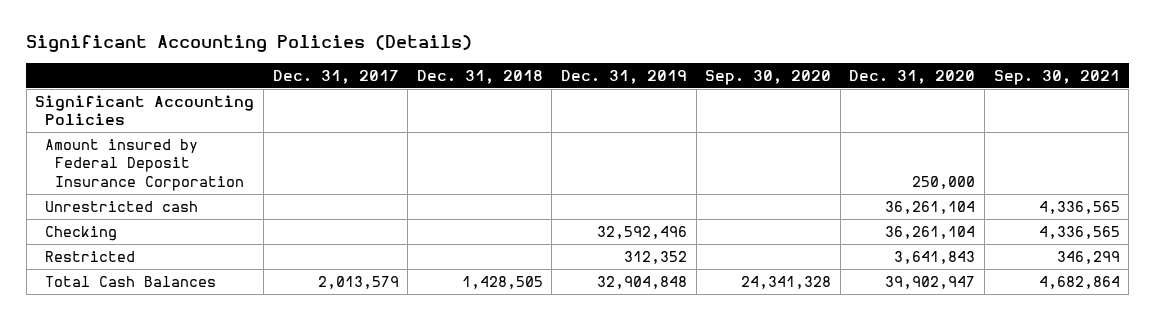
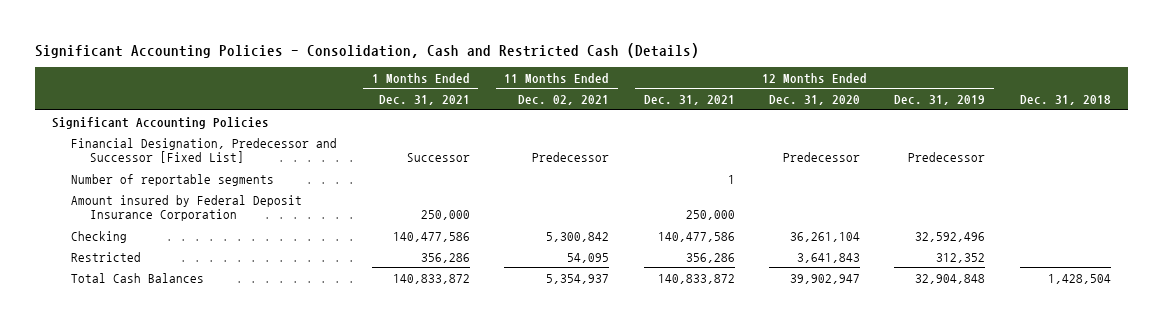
- Significant Accounting Policies (Details)
+ Significant Accounting Policies - Consolidation, Cash and Restricted Cash (Details)
- | Dec. 31, 2017 | Dec. 31, 2018 | Dec. 31, 2019 | Sep. 30, 2020 | Dec. 31, 2020 | Sep. 30, 2021
+ | 1 Months Ended Dec. 31, 2021 | 11 Months Ended Dec. 02, 2021 | 12 Months Ended Dec. 31, 2021 | 12 Months Ended Dec. 31, 2020 | 12 Months Ended Dec. 31, 2019 | Dec. 31, 2018
+ Financial Designation, Predecessor and Successor [Fixed List] | Successor | Predecessor | | Predecessor | Predecessor |
+ Number of reportable segments | | | 1 | | |
- Unrestricted cash | | | | | 36,261,104 | 4,336,565
- Total Cash Balances | 2,013,579 | 1,428,505 | 32,904,848 | 24,341,328 | 39,902,947 | 4,682,864
+ Total Cash Balances | 140,833,872 | 5,354,937 | 140,833,872 | 39,902,947 | 32,904,848 | 1,428,504

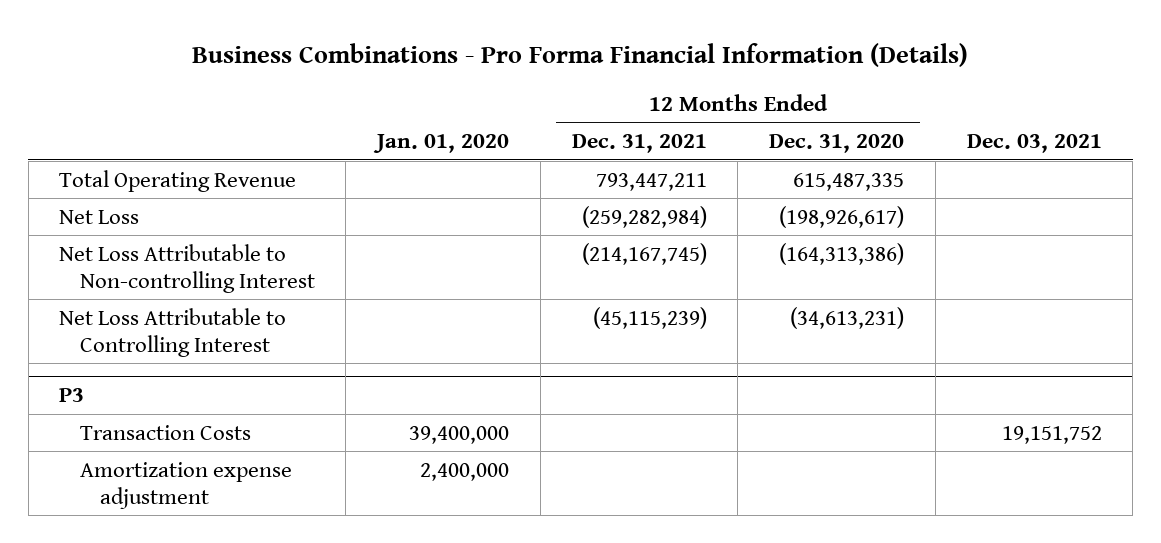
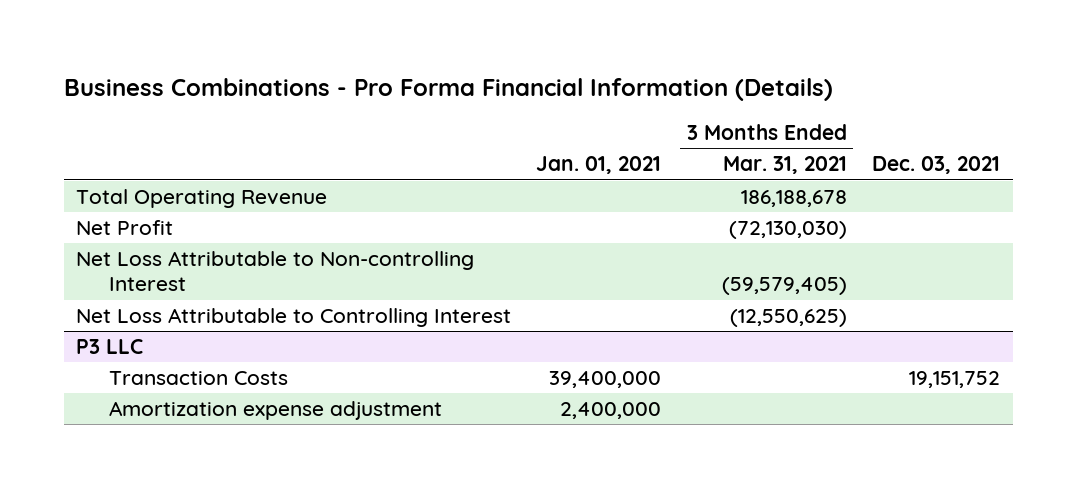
- | Jan. 01, 2020 | 12 Months Ended Dec. 31, 2021 | 12 Months Ended Dec. 31, 2020 | Dec. 03, 2021
+ | Jan. 01, 2021 | 3 Months Ended Mar. 31, 2021 | Dec. 03, 2021
- Net Loss | | (259,282,984) | (198,926,617) |
+ Net Profit | | (72,130,030) |
- P3
+ P3 LLC

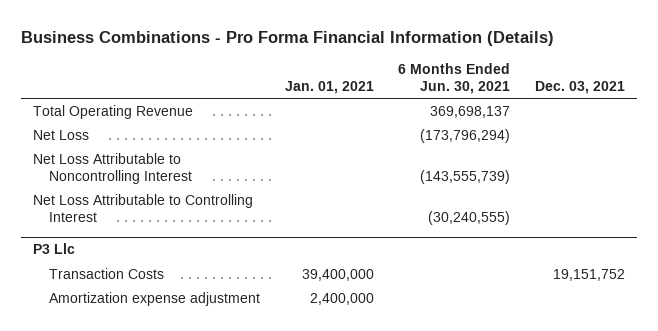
- | Jan. 01, 2021 | 3 Months Ended Mar. 31, 2021 | Dec. 03, 2021
+ | Jan. 01, 2021 | 6 Months Ended Jun. 30, 2021 | Dec. 03, 2021
- Net Profit | | (72,130,030) |
- Net Loss Attributable to Non-controlling Interest | | (59,579,405) |
+ Net Loss | | (173,796,294) |
+ Net Loss Attributable to Noncontrolling Interest | | (143,555,739) |
- P3 LLC
+ P3 Llc

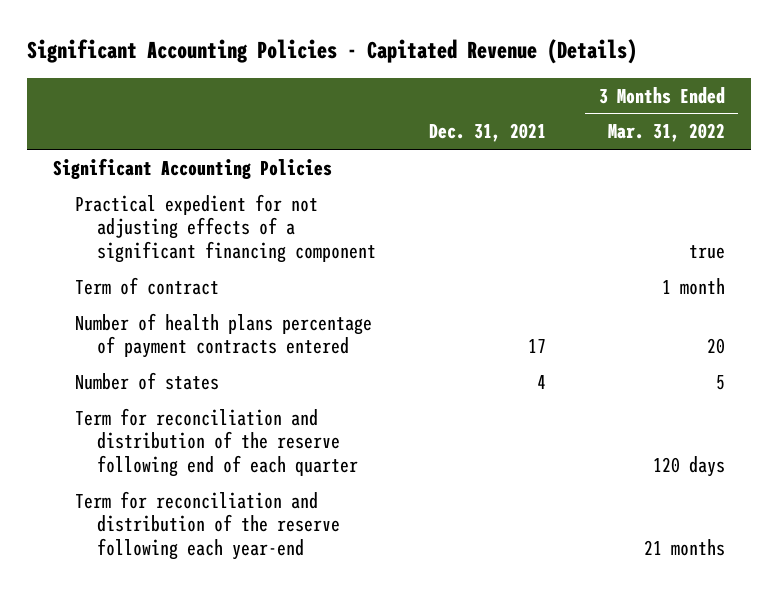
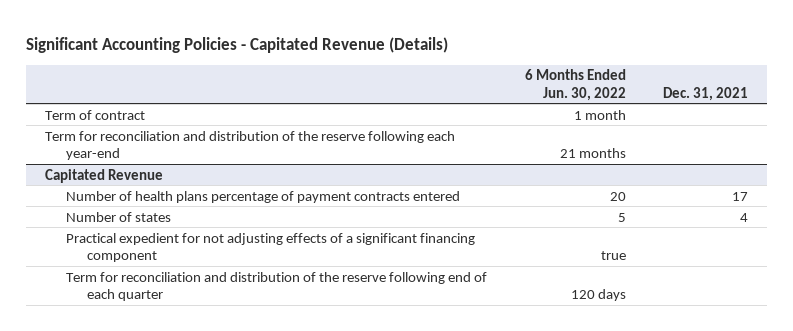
- | Dec. 31, 2021 | 3 Months Ended Mar. 31, 2022
+ | 6 Months Ended Jun. 30, 2022 | Dec. 31, 2021
- Significant Accounting Policies
- Practical expedient for not adjusting effects of a significant financing component | | true
- Number of health plans percentage of payment contracts entered | 17 | 20
- Number of states | 4 | 5
- Term for reconciliation and distribution of the reserve following end of each quarter | | 120 days
+ Capitated Revenue
+ Number of health plans percentage of payment contracts entered | 20 | 17
+ Number of states | 5 | 4
+ Practical expedient for not adjusting effects of a significant financing component | true |
+ Term for reconciliation and distribution of the reserve following end of each quarter | 120 days |

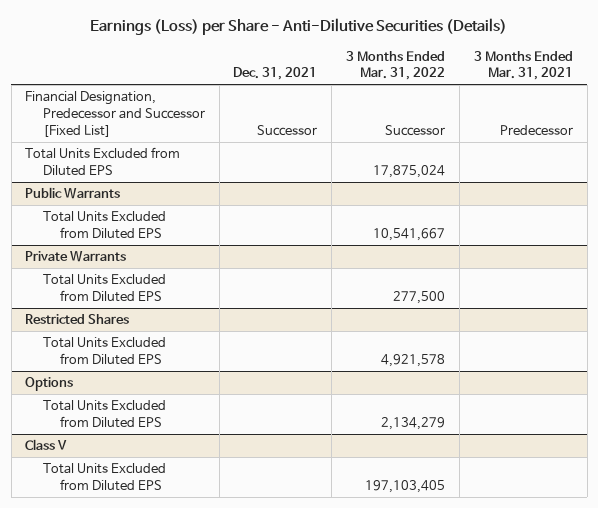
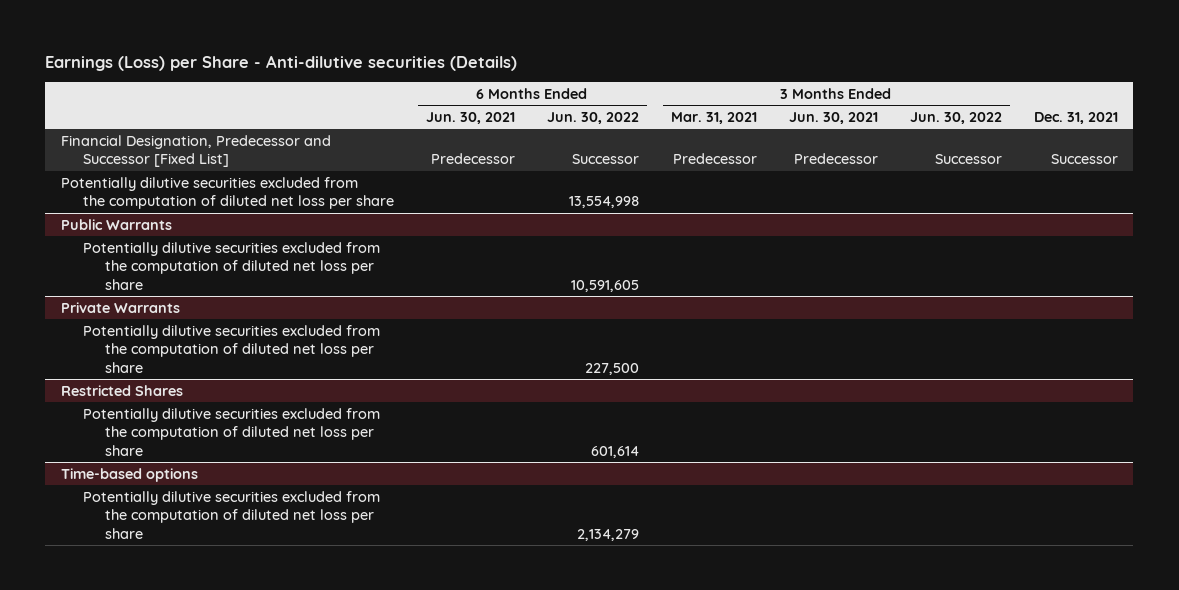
- Earnings (Loss) per Share - Anti-Dilutive Securities (Details)
+ Earnings (Loss) per Share - Anti-dilutive securities (Details)
- | Dec. 31, 2021 | 3 Months Ended Mar. 31, 2022 | 3 Months Ended Mar. 31, 2021
+ | 6 Months Ended Jun. 30, 2021 | 6 Months Ended Jun. 30, 2022 | 3 Months Ended Mar. 31, 2021 | 3 Months Ended Jun. 30, 2021 | 3 Months Ended Jun. 30, 2022 | Dec. 31, 2021
- Total Units Excluded from Diluted EPS | | 17,875,024 |
+ Potentially dilutive securities excluded from the computation of diluted net loss per share | | 13,554,998 | | | |
@ Public Warrants
- Total Units Excluded from Diluted EPS | | 10,541,667 |
+ Potentially dilutive securities excluded from the computation of diluted net loss per share | | 10,591,605 | | | |
@ Private Warrants
- Total Units Excluded from Diluted EPS | | 277,500 |
+ Potentially dilutive securities excluded from the computation of diluted net loss per share | | 227,500 | | | |
@ Restricted Shares
- Total Units Excluded from Diluted EPS | | 4,921,578 |
- Options
- Total Units Excluded from Diluted EPS | | 2,134,279 |
- Class V
- Total Units Excluded from Diluted EPS | | 197,103,405 |
@ Restricted Shares
+ Potentially dilutive securities excluded from the computation of diluted net loss per share | | 601,614 | | | |
+ Time-based options
+ Potentially dilutive securities excluded from the computation of diluted net loss per share | | 2,134,279 | | | |

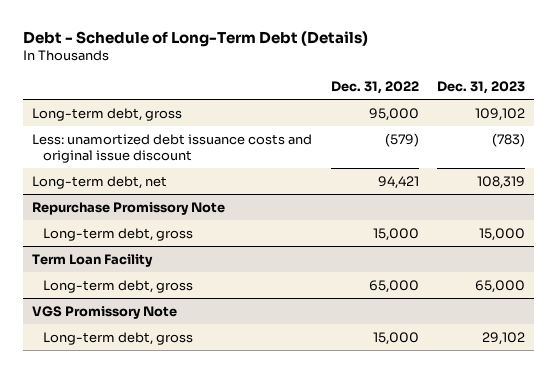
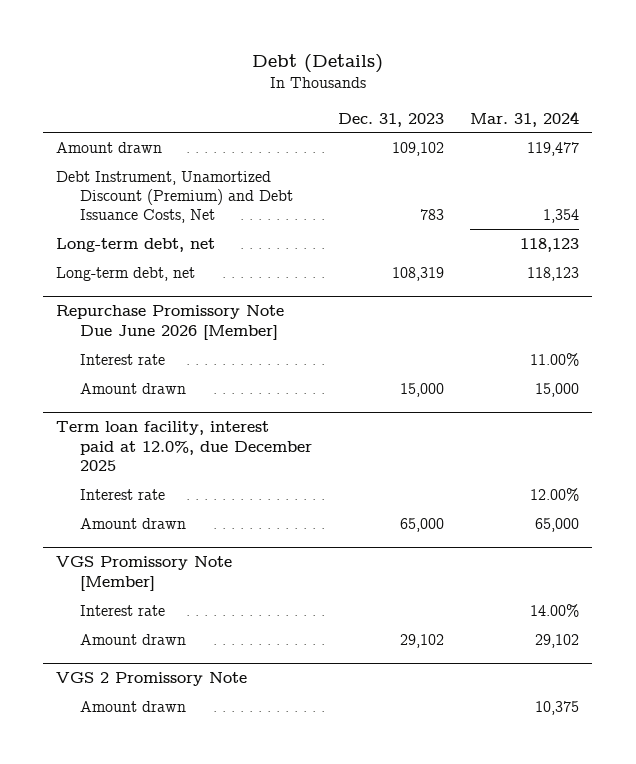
- Debt - Schedule of Long-Term Debt (Details)
+ Debt (Details)
- | Dec. 31, 2022 | Dec. 31, 2023
+ | Dec. 31, 2023 | Mar. 31, 2024
- Long-term debt, gross | 95,000 | 109,102
- Less: unamortized debt issuance costs and original issue discount | (579) | (783)
+ Amount drawn | 109,102 | 119,477
+ Debt Instrument, Unamortized Discount (Premium) and Debt Issuance Costs, Net | 783 | 1,354
+ Long-term debt, net | | 118,123
- Repurchase Promissory Note
- Long-term debt, gross | 15,000 | 15,000
- Term Loan Facility
- Long-term debt, gross | 65,000 | 65,000
- VGS Promissory Note
- Long-term debt, gross | 15,000 | 29,102
+ Repurchase Promissory Note Due June 2026 [Member]
+ Interest rate | | 11.00%
+ Amount drawn | 15,000 | 15,000
+ Term loan facility, interest paid at 12.0%, due December 2025
+ Interest rate | | 12.00%
+ Amount drawn | 65,000 | 65,000
+ VGS Promissory Note [Member]
+ Interest rate | | 14.00%
+ Amount drawn | 29,102 | 29,102
+ VGS 2 Promissory Note
+ Amount drawn | | 10,375

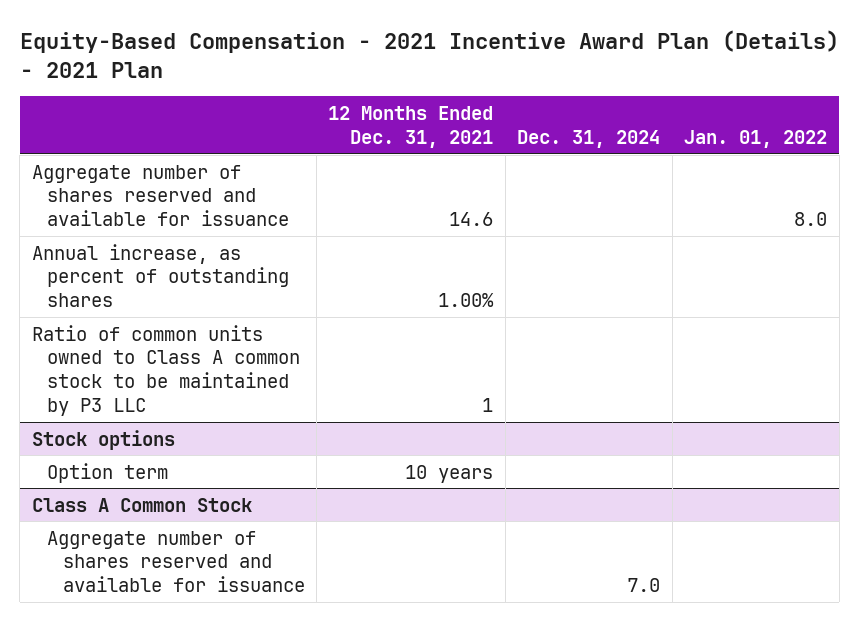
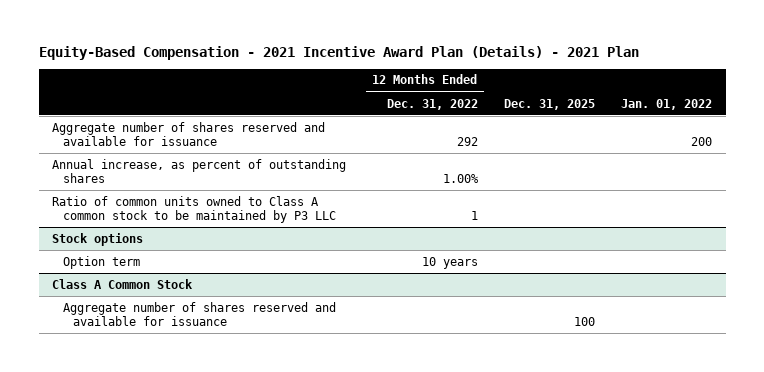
- | 12 Months Ended Dec. 31, 2021 | Dec. 31, 2024 | Jan. 01, 2022
+ | 12 Months Ended Dec. 31, 2022 | Dec. 31, 2025 | Jan. 01, 2022
- Aggregate number of shares reserved and available for issuance | 14.6 | | 8.0
+ Aggregate number of shares reserved and available for issuance | 292 | | 200

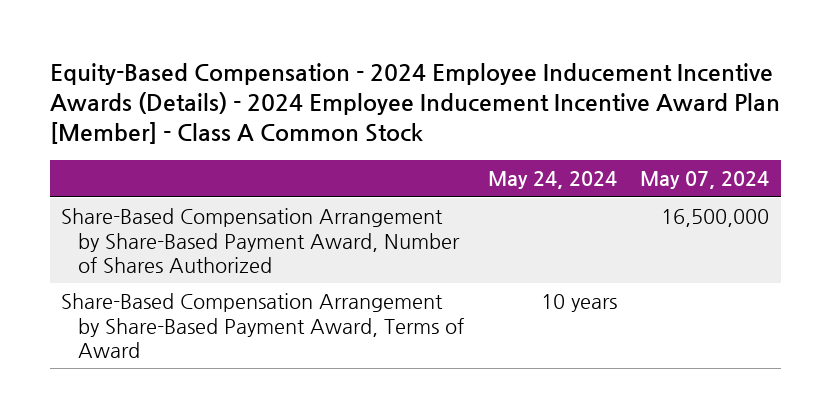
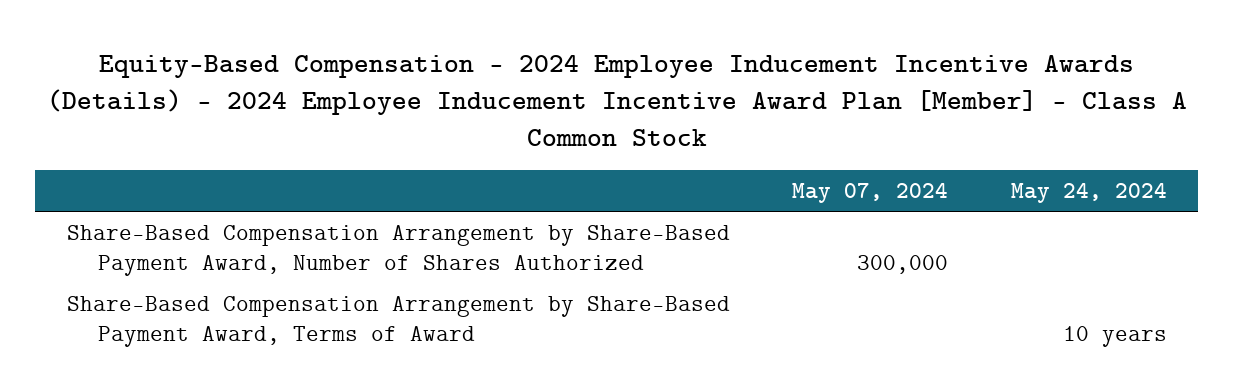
- | May 24, 2024 | May 07, 2024
+ | May 07, 2024 | May 24, 2024
- Share-Based Compensation Arrangement by Share-Based Payment Award, Number of Shares Authorized | | 16,500,000
+ Share-Based Compensation Arrangement by Share-Based Payment Award, Number of Shares Authorized | 300,000 |

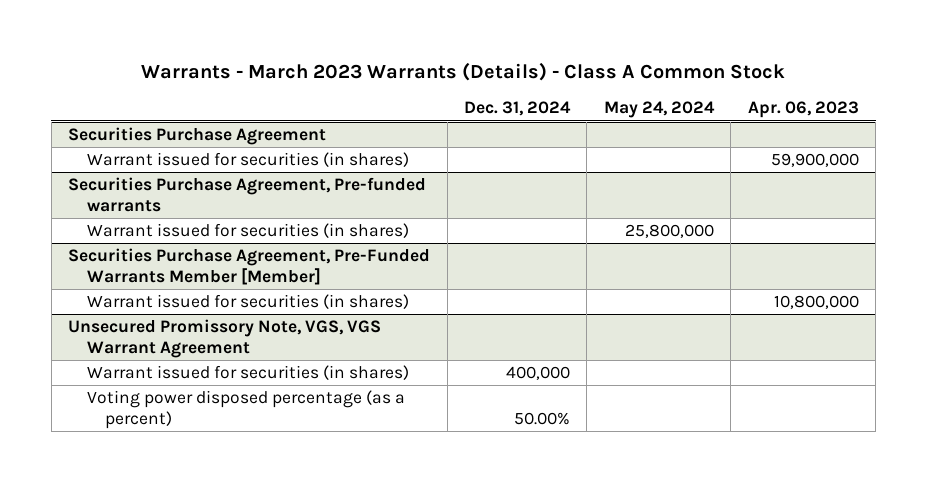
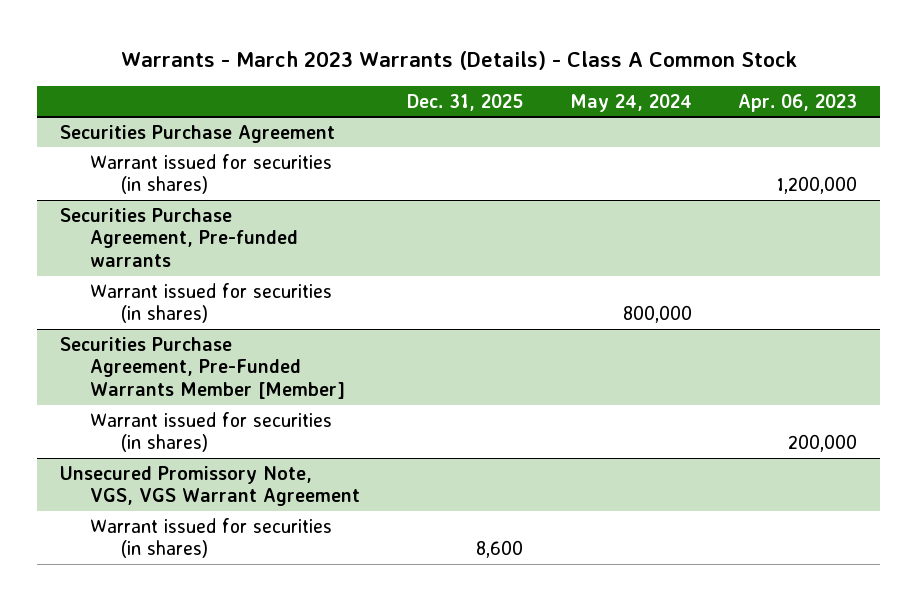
- | Dec. 31, 2024 | May 24, 2024 | Apr. 06, 2023
+ | Dec. 31, 2025 | May 24, 2024 | Apr. 06, 2023
@ Securities Purchase Agreement
- Warrant issued for securities (in shares) | | | 59,900,000
+ Warrant issued for securities (in shares) | | | 1,200,000
@ Securities Purchase Agreement, Pre-funded warrants
- Warrant issued for securities (in shares) | | 25,800,000 |
+ Warrant issued for securities (in shares) | | 800,000 |
@ Securities Purchase Agreement, Pre-Funded Warrants Member [Member]
- Warrant issued for securities (in shares) | | | 10,800,000
+ Warrant issued for securities (in shares) | | | 200,000
@ Unsecured Promissory Note, VGS, VGS Warrant Agreement
- Voting power disposed percentage (as a percent) | 50.00% | |

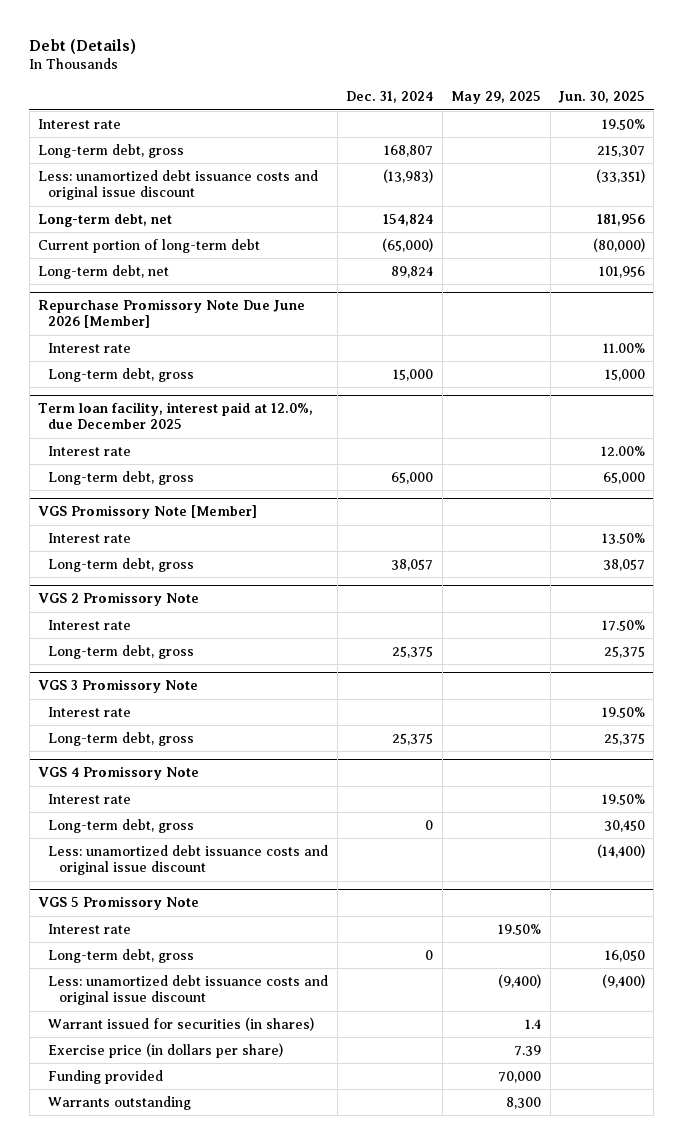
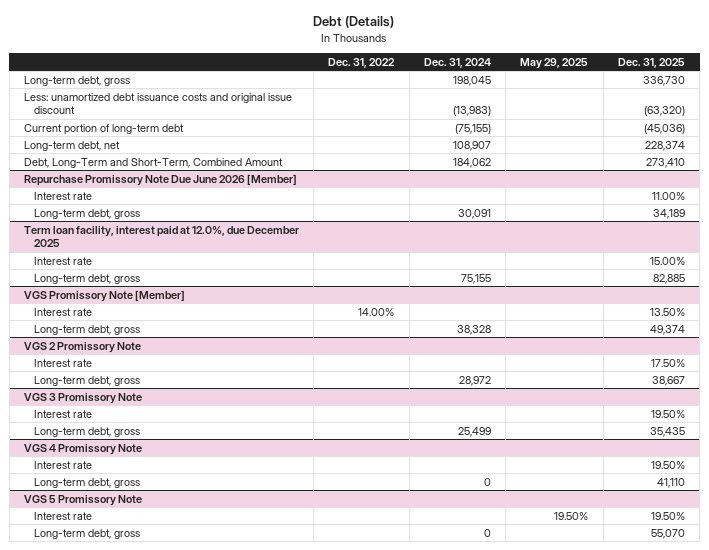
- | Dec. 31, 2024 | May 29, 2025 | Jun. 30, 2025
+ | Dec. 31, 2022 | Dec. 31, 2024 | May 29, 2025 | Dec. 31, 2025
- Interest rate | | | 19.50%
- Long-term debt, gross | 168,807 | | 215,307
+ Long-term debt, gross | | 198,045 | | 336,730
- Long-term debt, net | 154,824 | | 181,956
- Current portion of long-term debt | (65,000) | | (80,000)
- Long-term debt, net | 89,824 | | 101,956
+ Current portion of long-term debt | | (75,155) | | (45,036)
+ Long-term debt, net | | 108,907 | | 228,374
+ Debt, Long-Term and Short-Term, Combined Amount | | 184,062 | | 273,410
@ Repurchase Promissory Note Due June 2026 [Member]
- Long-term debt, gross | 15,000 | | 15,000
+ Long-term debt, gross | | 30,091 | | 34,189
@ Term loan facility, interest paid at 12.0%, due December 2025
- Long-term debt, gross | 65,000 | | 65,000
+ Long-term debt, gross | | 75,155 | | 82,885
@ VGS Promissory Note [Member]
- Long-term debt, gross | 38,057 | | 38,057
+ Long-term debt, gross | | 38,328 | | 49,374
@ VGS 2 Promissory Note
- Long-term debt, gross | 25,375 | | 25,375
+ Long-term debt, gross | | 28,972 | | 38,667
@ VGS 3 Promissory Note
- Long-term debt, gross | 25,375 | | 25,375
+ Long-term debt, gross | | 25,499 | | 35,435
@ VGS 4 Promissory Note
- Less: unamortized debt issuance costs and original issue discount | | | (14,400)
@ VGS 5 Promissory Note
- Less: unamortized debt issuance costs and original issue discount | | (9,400) | (9,400)
- Warrant issued for securities (in shares) | | 1.4 |
- Exercise price (in dollars per share) | | 7.39 |
- Funding provided | | 70,000 |
- Warrants outstanding | | 8,300 |

